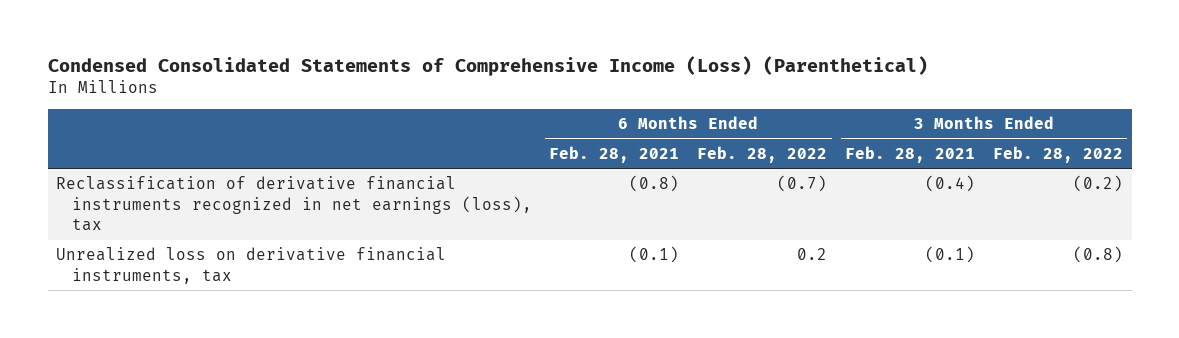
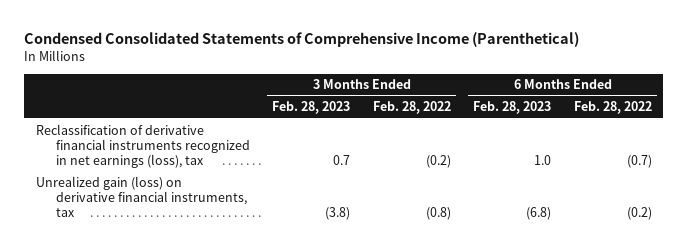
- Condensed Consolidated Statements of Comprehensive Income (Loss) (Parenthetical)
+ Condensed Consolidated Statements of Comprehensive Income (Parenthetical)
- | 6 Months Ended Feb. 28, 2021 | 6 Months Ended Feb. 28, 2022 | 3 Months Ended Feb. 28, 2021 | 3 Months Ended Feb. 28, 2022
+ | 3 Months Ended Feb. 28, 2023 | 3 Months Ended Feb. 28, 2022 | 6 Months Ended Feb. 28, 2023 | 6 Months Ended Feb. 28, 2022
- Unrealized loss on derivative financial instruments, tax | (0.1) | 0.2 | (0.1) | (0.8)
+ Unrealized gain (loss) on derivative financial instruments, tax | (3.8) | (0.8) | (6.8) | (0.2)

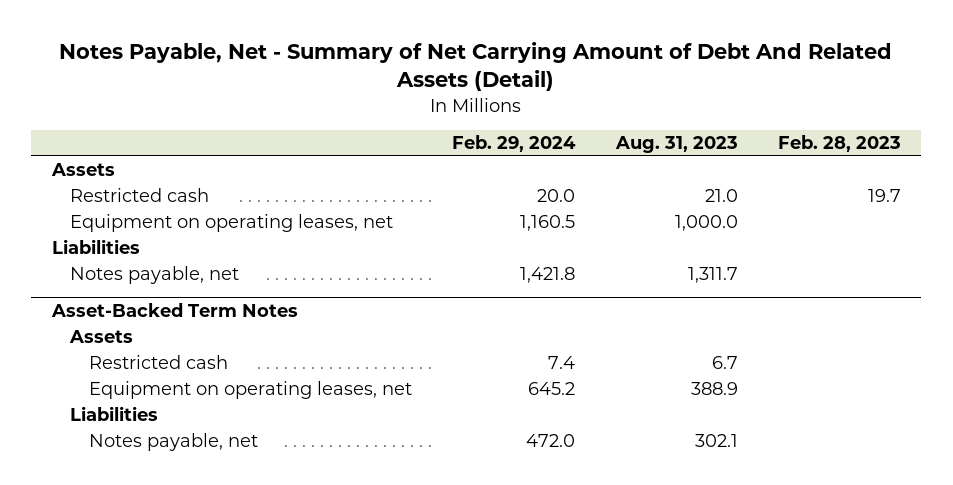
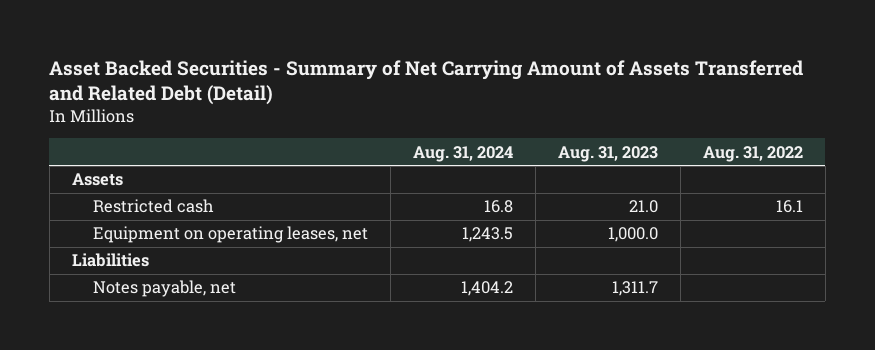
- Notes Payable, Net - Summary of Net Carrying Amount of Debt And Related Assets (Detail)
+ Asset Backed Securities - Summary of Net Carrying Amount of Assets Transferred and Related Debt (Detail)
- | Feb. 29, 2024 | Aug. 31, 2023 | Feb. 28, 2023
+ | Aug. 31, 2024 | Aug. 31, 2023 | Aug. 31, 2022
- Asset-Backed Term Notes
- Assets
- Restricted cash | 7.4 | 6.7 |
- Equipment on operating leases, net | 645.2 | 388.9 |
- Liabilities
- Notes payable, net | 472.0 | 302.1 |

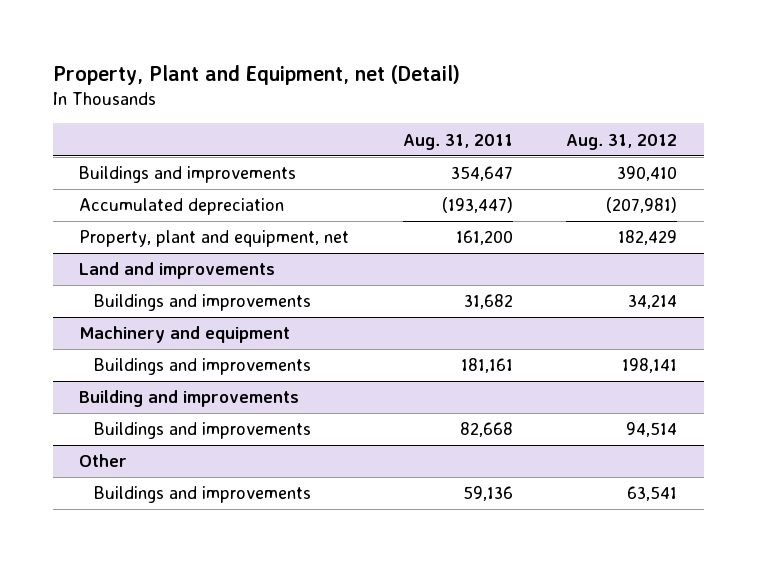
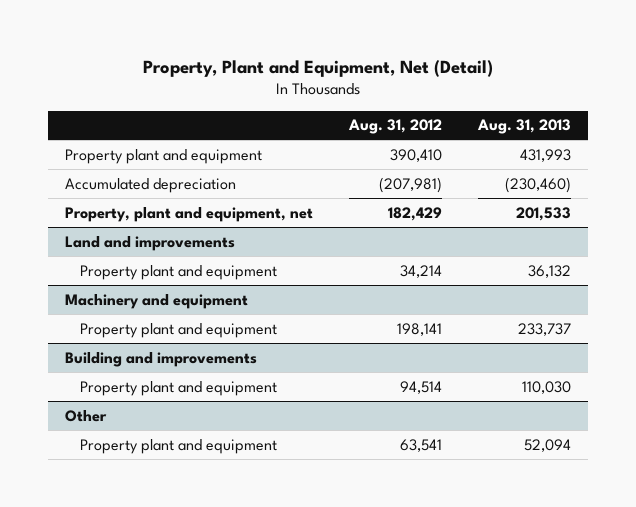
- Property, Plant and Equipment, net (Detail)
+ Property, Plant and Equipment, Net (Detail)
- | Aug. 31, 2011 | Aug. 31, 2012
+ | Aug. 31, 2012 | Aug. 31, 2013
- Buildings and improvements | 354,647 | 390,410
+ Property plant and equipment | 390,410 | 431,993
@ Land and improvements
- Buildings and improvements | 31,682 | 34,214
+ Property plant and equipment | 34,214 | 36,132
@ Machinery and equipment
- Buildings and improvements | 181,161 | 198,141
+ Property plant and equipment | 198,141 | 233,737
@ Building and improvements
- Buildings and improvements | 82,668 | 94,514
+ Property plant and equipment | 94,514 | 110,030
@ Other
- Buildings and improvements | 59,136 | 63,541
+ Property plant and equipment | 63,541 | 52,094

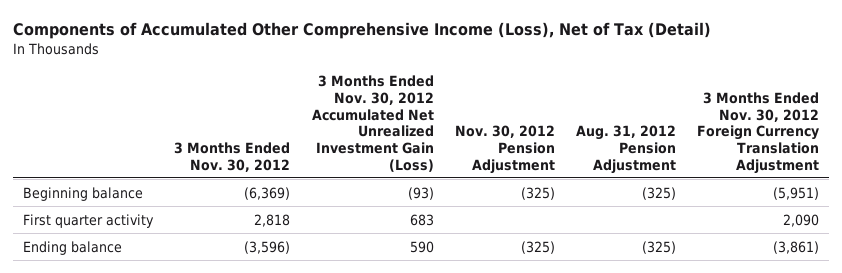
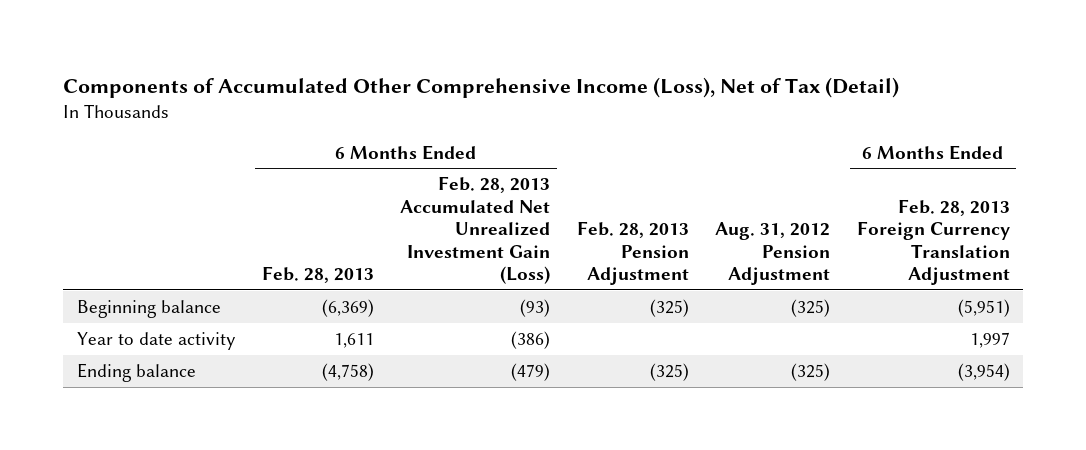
- | 3 Months Ended Nov. 30, 2012 | 3 Months Ended Nov. 30, 2012 Accumulated Net Unrealized Investment Gain (Loss) | Nov. 30, 2012 Pension Adjustment | Aug. 31, 2012 Pension Adjustment | 3 Months Ended Nov. 30, 2012 Foreign Currency Translation Adjustment
+ | 6 Months Ended Feb. 28, 2013 | 6 Months Ended Feb. 28, 2013 Accumulated Net Unrealized Investment Gain (Loss) | Feb. 28, 2013 Pension Adjustment | Aug. 31, 2012 Pension Adjustment | 6 Months Ended Feb. 28, 2013 Foreign Currency Translation Adjustment
- First quarter activity | 2,818 | 683 | | | 2,090
+ Year to date activity | 1,611 | (386) | | | 1,997

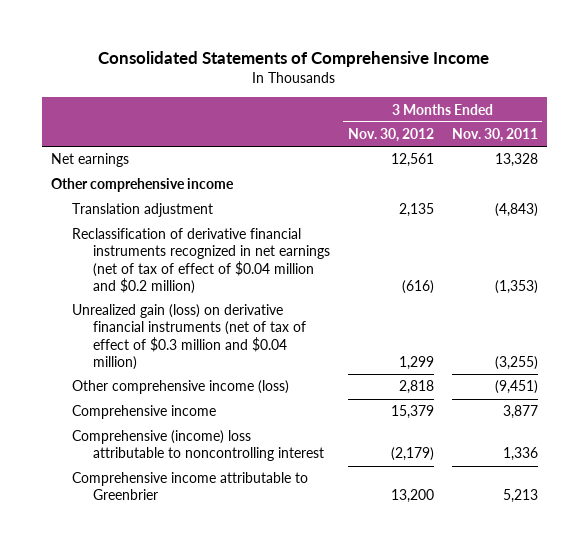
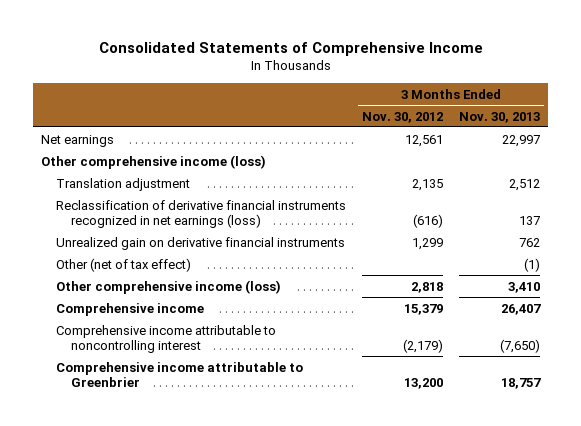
- | 3 Months Ended Nov. 30, 2012 | 3 Months Ended Nov. 30, 2011
+ | 3 Months Ended Nov. 30, 2012 | 3 Months Ended Nov. 30, 2013
- Other comprehensive income
+ Other comprehensive income (loss)
- Reclassification of derivative financial instruments recognized in net earnings (net of tax of effect of $0.04 million and $0.2 million) | (616) | (1,353)
- Unrealized gain (loss) on derivative financial instruments (net of tax of effect of $0.3 million and $0.04 million) | 1,299 | (3,255)
+ Reclassification of derivative financial instruments recognized in net earnings (loss) | (616) | 137
+ Unrealized gain on derivative financial instruments | 1,299 | 762
+ Other (net of tax effect) | | (1)
- Comprehensive (income) loss attributable to noncontrolling interest | (2,179) | 1,336
+ Comprehensive income attributable to noncontrolling interest | (2,179) | (7,650)

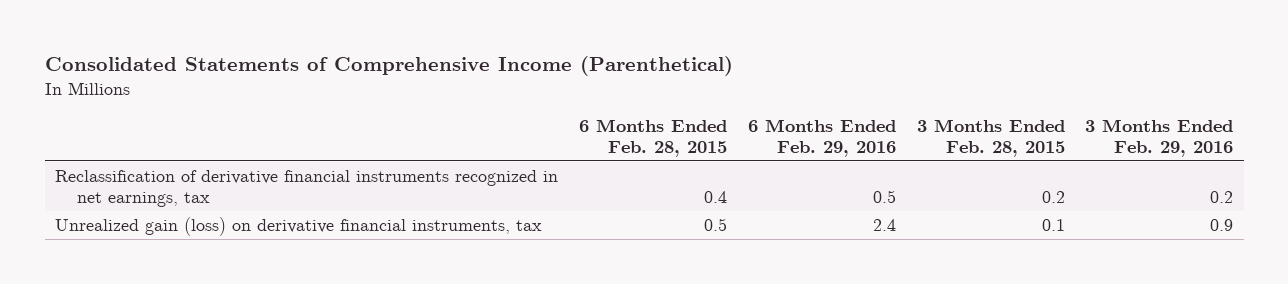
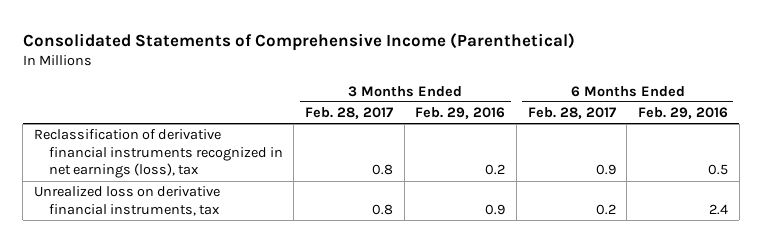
- | 6 Months Ended Feb. 28, 2015 | 6 Months Ended Feb. 29, 2016 | 3 Months Ended Feb. 28, 2015 | 3 Months Ended Feb. 29, 2016
+ | 3 Months Ended Feb. 28, 2017 | 3 Months Ended Feb. 29, 2016 | 6 Months Ended Feb. 28, 2017 | 6 Months Ended Feb. 29, 2016
- Reclassification of derivative financial instruments recognized in net earnings, tax | 0.4 | 0.5 | 0.2 | 0.2
- Unrealized gain (loss) on derivative financial instruments, tax | 0.5 | 2.4 | 0.1 | 0.9
+ Reclassification of derivative financial instruments recognized in net earnings (loss), tax | 0.8 | 0.2 | 0.9 | 0.5
+ Unrealized loss on derivative financial instruments, tax | 0.8 | 0.9 | 0.2 | 2.4

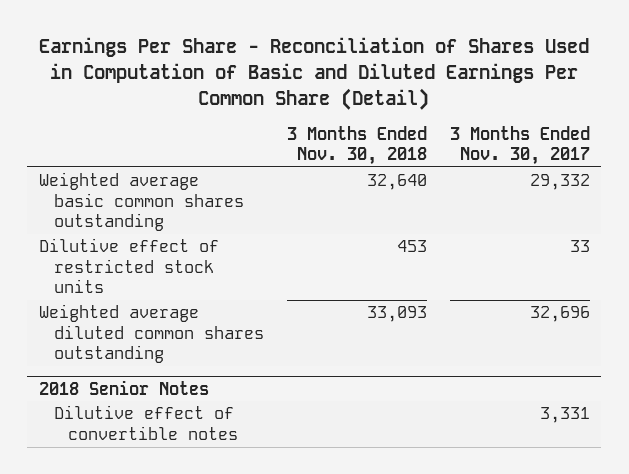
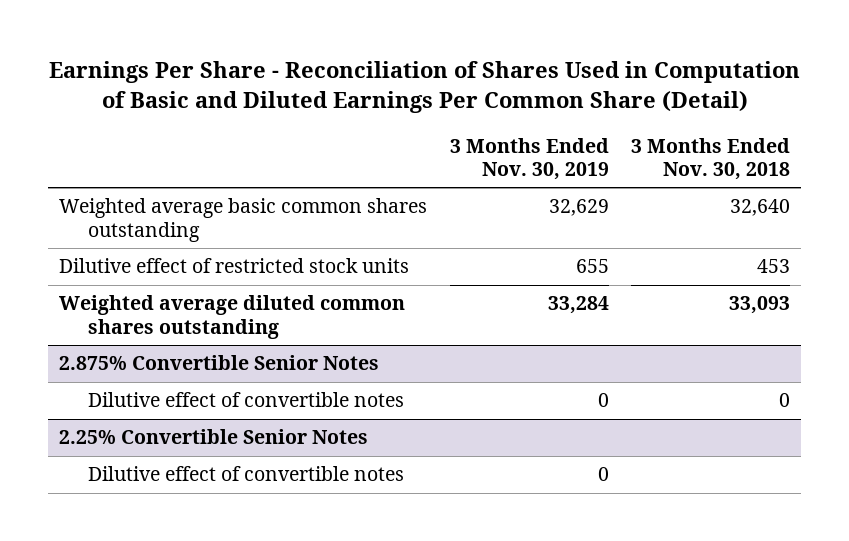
- | 3 Months Ended Nov. 30, 2018 | 3 Months Ended Nov. 30, 2017
+ | 3 Months Ended Nov. 30, 2019 | 3 Months Ended Nov. 30, 2018
- 2018 Senior Notes
+ 2.875% Convertible Senior Notes
+ Dilutive effect of convertible notes | 0 | 0
+ 2.25% Convertible Senior Notes

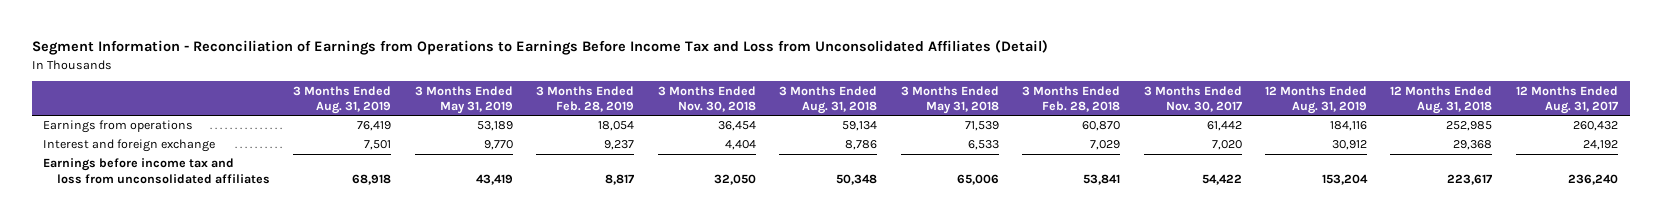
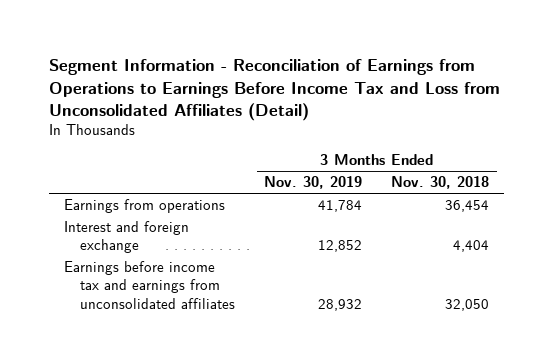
- | 3 Months Ended Aug. 31, 2019 | 3 Months Ended May 31, 2019 | 3 Months Ended Feb. 28, 2019 | 3 Months Ended Nov. 30, 2018 | 3 Months Ended Aug. 31, 2018 | 3 Months Ended May 31, 2018 | 3 Months Ended Feb. 28, 2018 | 3 Months Ended Nov. 30, 2017 | 12 Months Ended Aug. 31, 2019 | 12 Months Ended Aug. 31, 2018 | 12 Months Ended Aug. 31, 2017
+ | 3 Months Ended Nov. 30, 2019 | 3 Months Ended Nov. 30, 2018
- Earnings before income tax and loss from unconsolidated affiliates | 68,918 | 43,419 | 8,817 | 32,050 | 50,348 | 65,006 | 53,841 | 54,422 | 153,204 | 223,617 | 236,240
+ Earnings before income tax and earnings from unconsolidated affiliates | 28,932 | 32,050

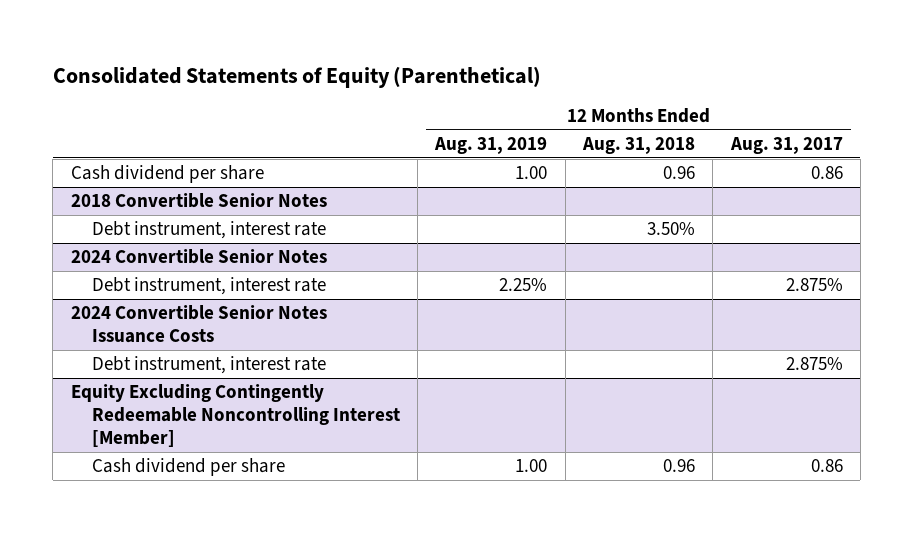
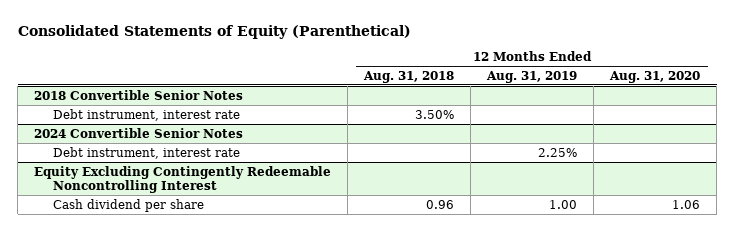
- | 12 Months Ended Aug. 31, 2019 | 12 Months Ended Aug. 31, 2018 | 12 Months Ended Aug. 31, 2017
+ | 12 Months Ended Aug. 31, 2018 | 12 Months Ended Aug. 31, 2019 | 12 Months Ended Aug. 31, 2020
- Cash dividend per share | 1.00 | 0.96 | 0.86
- 2024 Convertible Senior Notes Issuance Costs
- Debt instrument, interest rate | | | 2.875%
- Equity Excluding Contingently Redeemable Noncontrolling Interest [Member]
+ Equity Excluding Contingently Redeemable Noncontrolling Interest

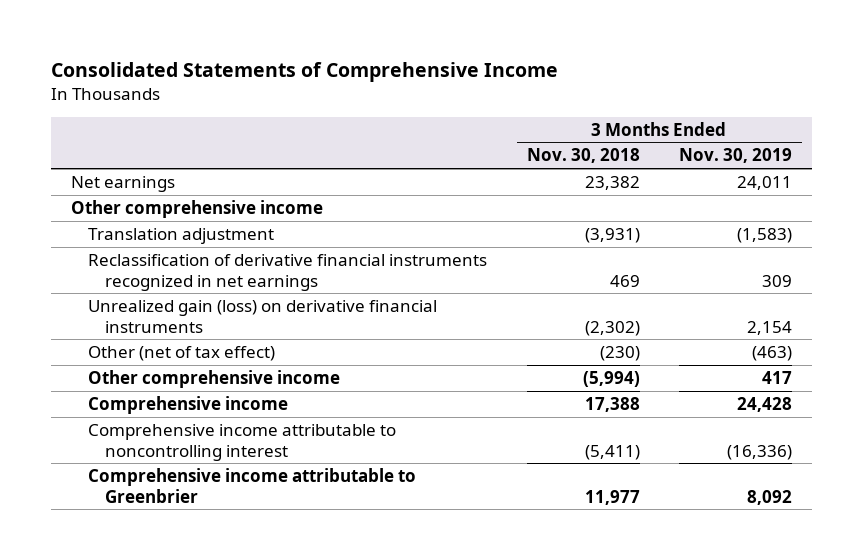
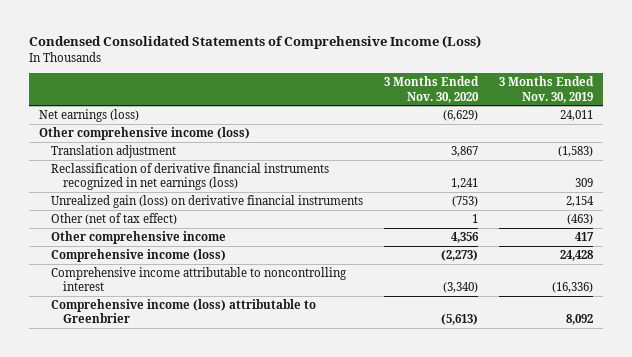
- Consolidated Statements of Comprehensive Income
+ Condensed Consolidated Statements of Comprehensive Income (Loss)
- | 3 Months Ended Nov. 30, 2018 | 3 Months Ended Nov. 30, 2019
+ | 3 Months Ended Nov. 30, 2020 | 3 Months Ended Nov. 30, 2019
- Net earnings | 23,382 | 24,011
- Other comprehensive income
+ Net earnings (loss) | (6,629) | 24,011
+ Other comprehensive income (loss)
- Reclassification of derivative financial instruments recognized in net earnings | 469 | 309
+ Reclassification of derivative financial instruments recognized in net earnings (loss) | 1,241 | 309
- Comprehensive income | 17,388 | 24,428
+ Comprehensive income (loss) | (2,273) | 24,428
- Comprehensive income attributable to Greenbrier | 11,977 | 8,092
+ Comprehensive income (loss) attributable to Greenbrier | (5,613) | 8,092

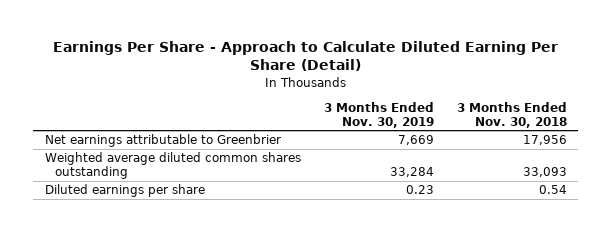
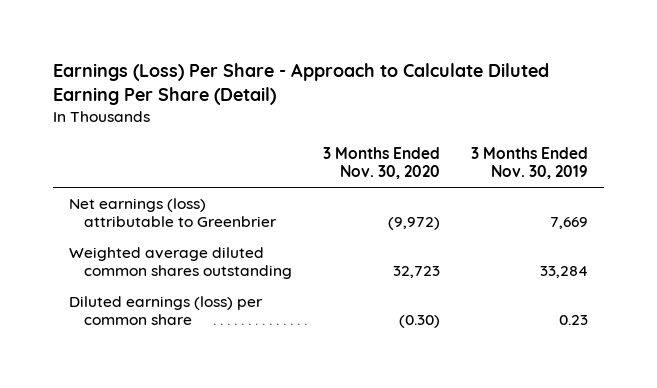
- Earnings Per Share - Approach to Calculate Diluted Earning Per Share (Detail)
+ Earnings (Loss) Per Share - Approach to Calculate Diluted Earning Per Share (Detail)
- | 3 Months Ended Nov. 30, 2019 | 3 Months Ended Nov. 30, 2018
+ | 3 Months Ended Nov. 30, 2020 | 3 Months Ended Nov. 30, 2019
- Net earnings attributable to Greenbrier | 7,669 | 17,956
+ Net earnings (loss) attributable to Greenbrier | (9,972) | 7,669
- Diluted earnings per share | 0.23 | 0.54
+ Diluted earnings (loss) per common share | (0.30) | 0.23

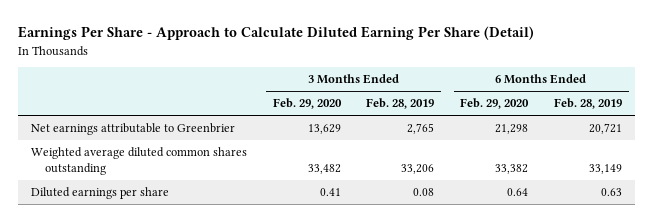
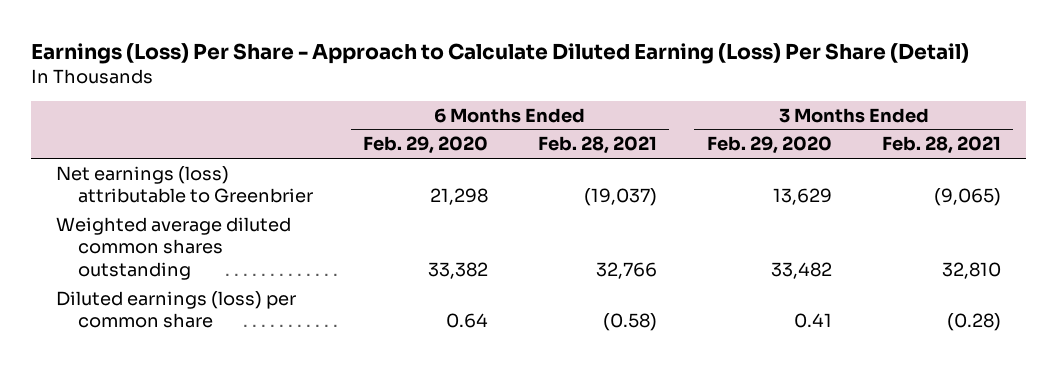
- Earnings Per Share - Approach to Calculate Diluted Earning Per Share (Detail)
+ Earnings (Loss) Per Share - Approach to Calculate Diluted Earning (Loss) Per Share (Detail)
- | 3 Months Ended Feb. 29, 2020 | 3 Months Ended Feb. 28, 2019 | 6 Months Ended Feb. 29, 2020 | 6 Months Ended Feb. 28, 2019
+ | 6 Months Ended Feb. 29, 2020 | 6 Months Ended Feb. 28, 2021 | 3 Months Ended Feb. 29, 2020 | 3 Months Ended Feb. 28, 2021
- Net earnings attributable to Greenbrier | 13,629 | 2,765 | 21,298 | 20,721
+ Net earnings (loss) attributable to Greenbrier | 21,298 | (19,037) | 13,629 | (9,065)
- Diluted earnings per share | 0.41 | 0.08 | 0.64 | 0.63
+ Diluted earnings (loss) per common share | 0.64 | (0.58) | 0.41 | (0.28)

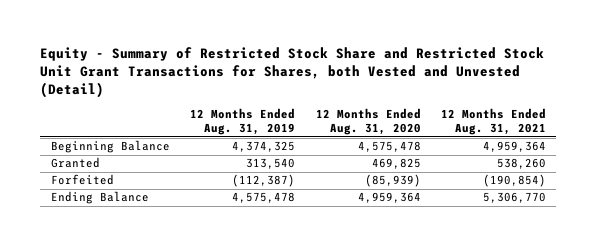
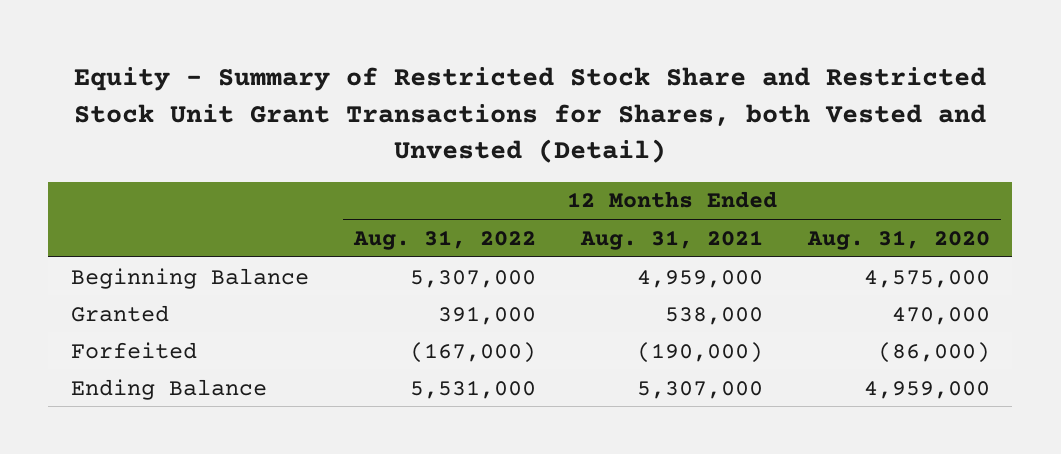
- | 12 Months Ended Aug. 31, 2019 | 12 Months Ended Aug. 31, 2020 | 12 Months Ended Aug. 31, 2021
+ | 12 Months Ended Aug. 31, 2022 | 12 Months Ended Aug. 31, 2021 | 12 Months Ended Aug. 31, 2020
- Beginning Balance | 4,374,325 | 4,575,478 | 4,959,364
- Granted | 313,540 | 469,825 | 538,260
- Forfeited | (112,387) | (85,939) | (190,854)
- Ending Balance | 4,575,478 | 4,959,364 | 5,306,770
+ Beginning Balance | 5,307,000 | 4,959,000 | 4,575,000
+ Granted | 391,000 | 538,000 | 470,000
+ Forfeited | (167,000) | (190,000) | (86,000)
+ Ending Balance | 5,531,000 | 5,307,000 | 4,959,000

